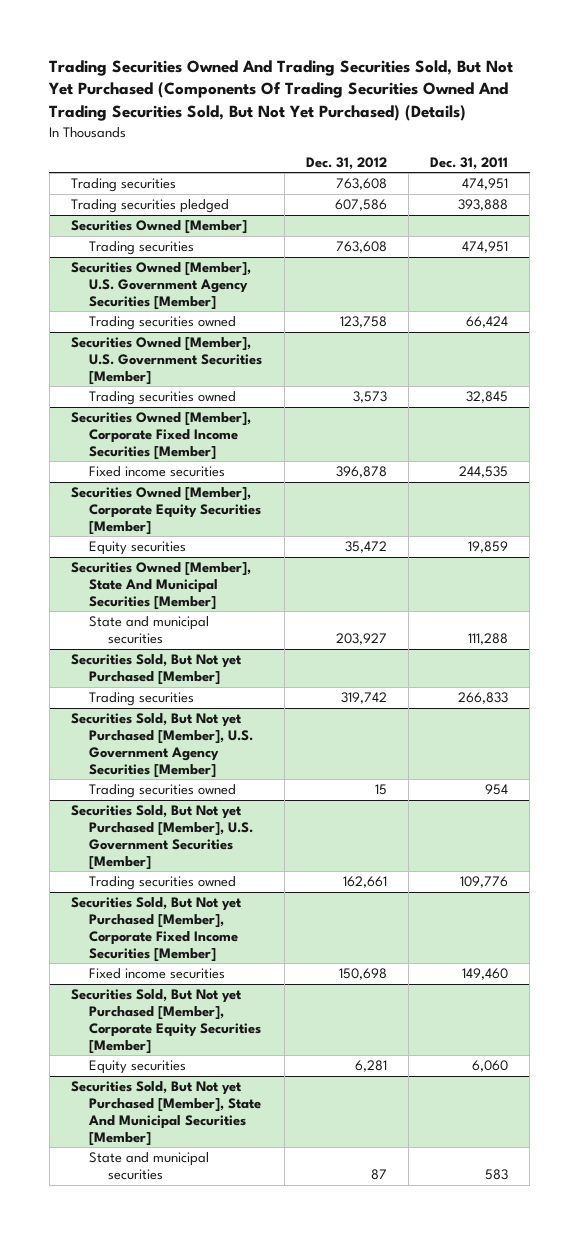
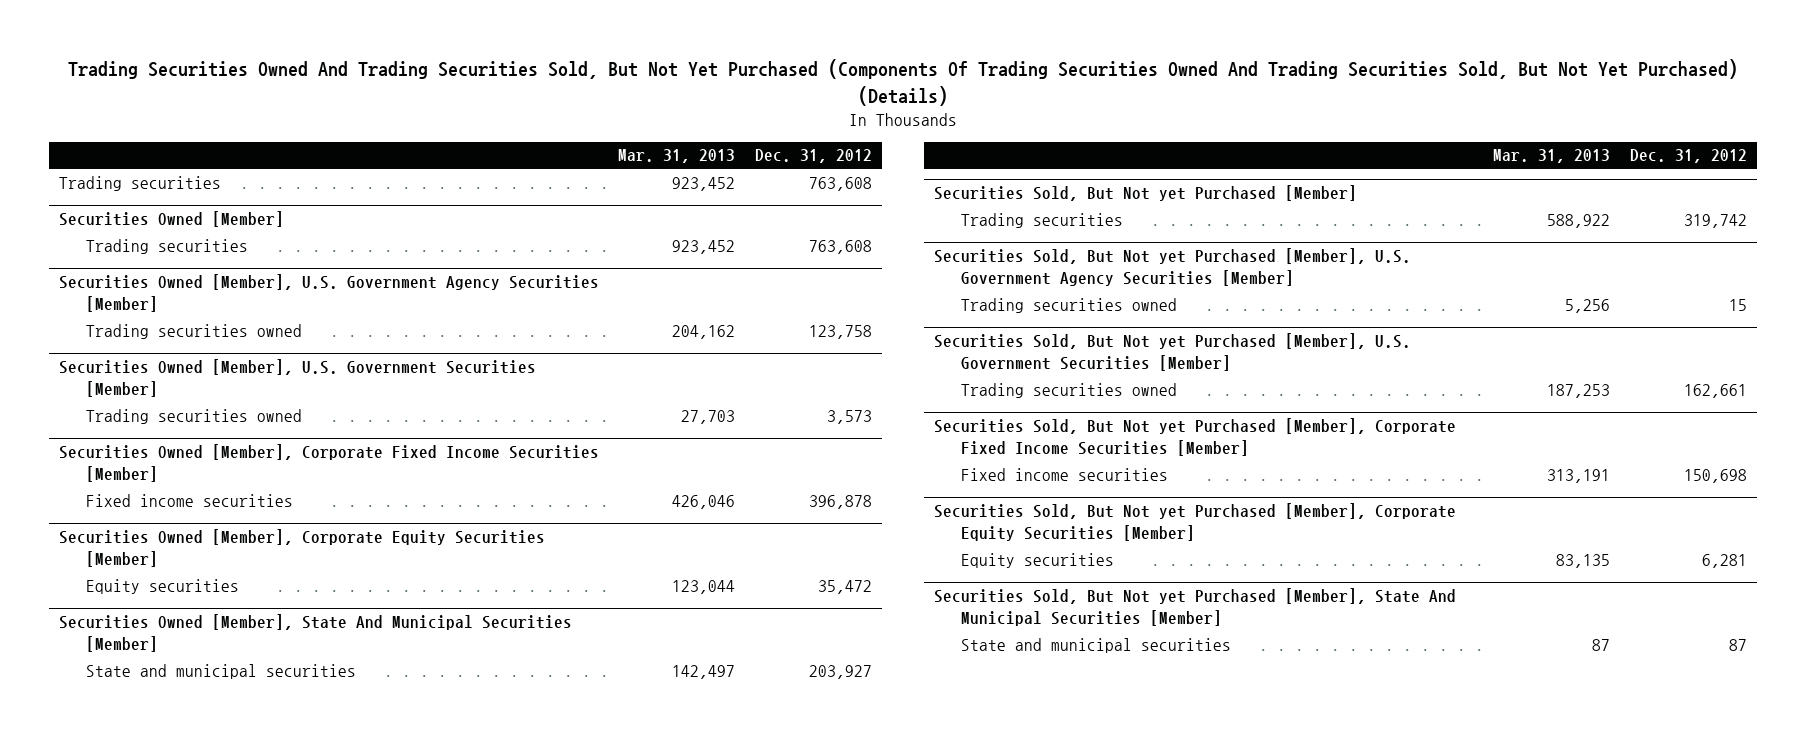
- | Dec. 31, 2012 | Dec. 31, 2011
+ | Mar. 31, 2013 | Dec. 31, 2012
- Trading securities pledged | 607,586 | 393,888

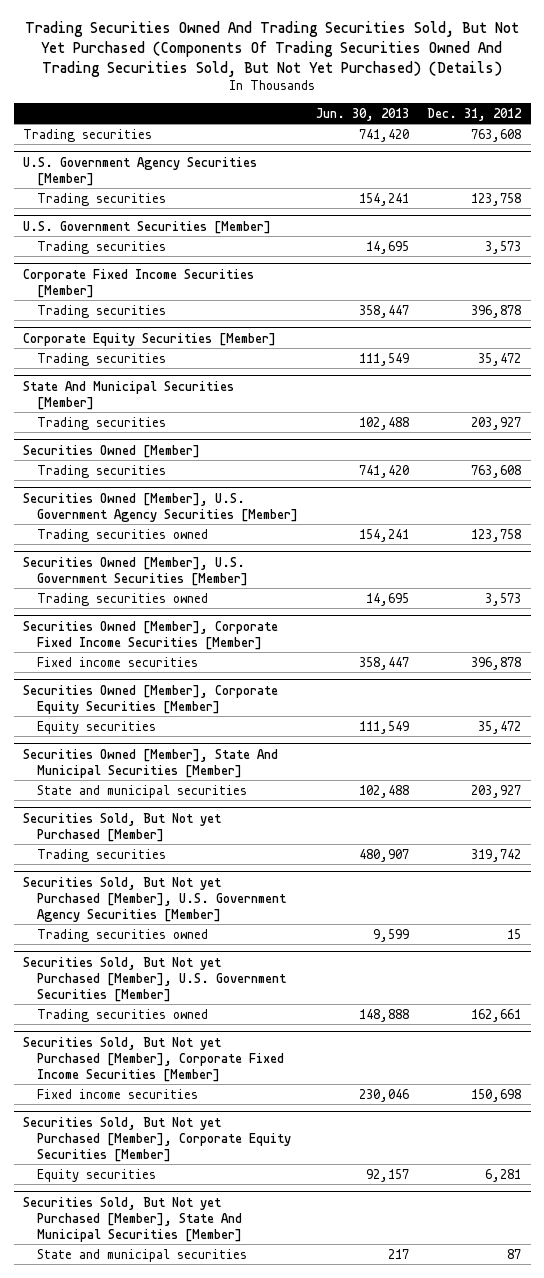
- | Mar. 31, 2013 | Dec. 31, 2012
+ | Jun. 30, 2013 | Dec. 31, 2012
+ U.S. Government Agency Securities [Member]
+ Trading securities | 154,241 | 123,758
+ U.S. Government Securities [Member]
+ Trading securities | 14,695 | 3,573
+ Corporate Fixed Income Securities [Member]
+ Trading securities | 358,447 | 396,878
+ Corporate Equity Securities [Member]
+ Trading securities | 111,549 | 35,472
+ State And Municipal Securities [Member]
+ Trading securities | 102,488 | 203,927

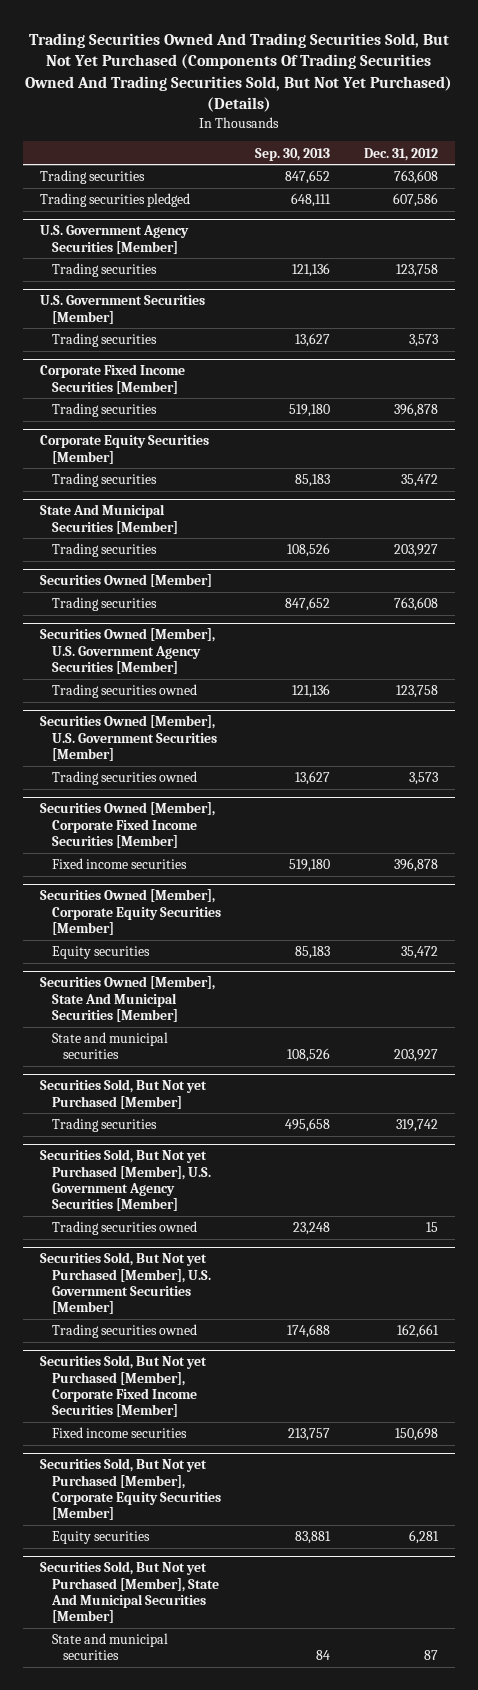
- | Jun. 30, 2013 | Dec. 31, 2012
+ | Sep. 30, 2013 | Dec. 31, 2012
+ Trading securities pledged | 648,111 | 607,586

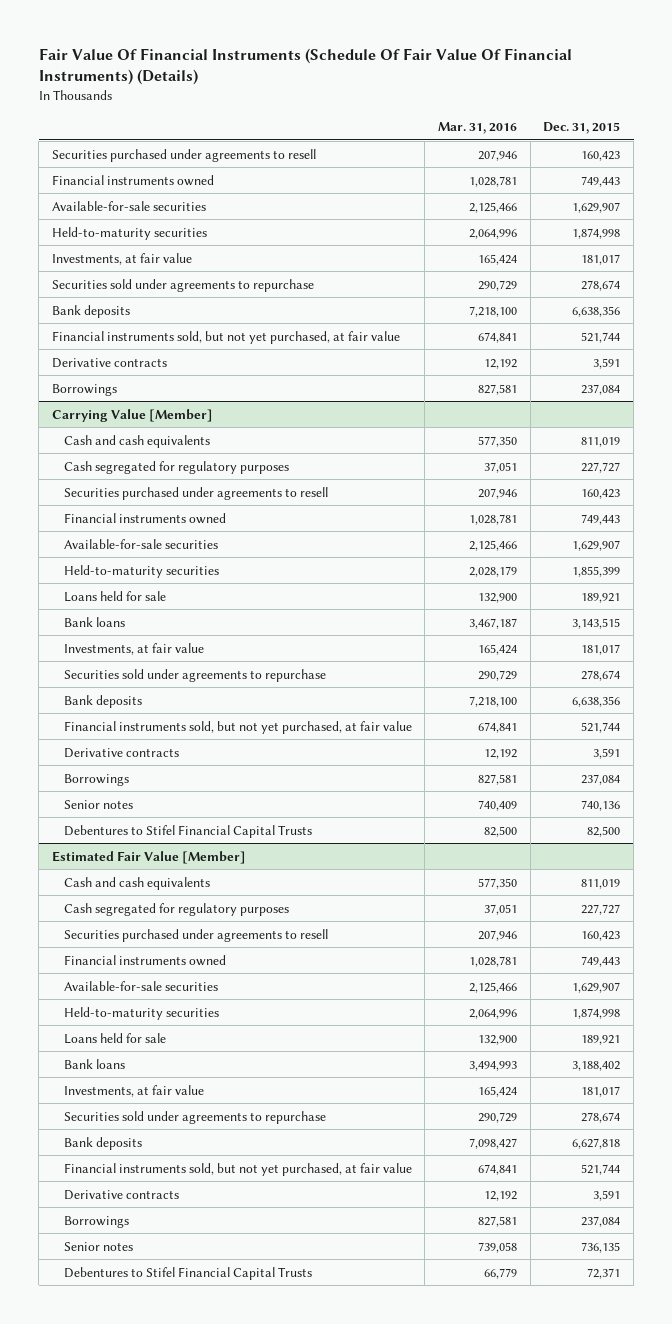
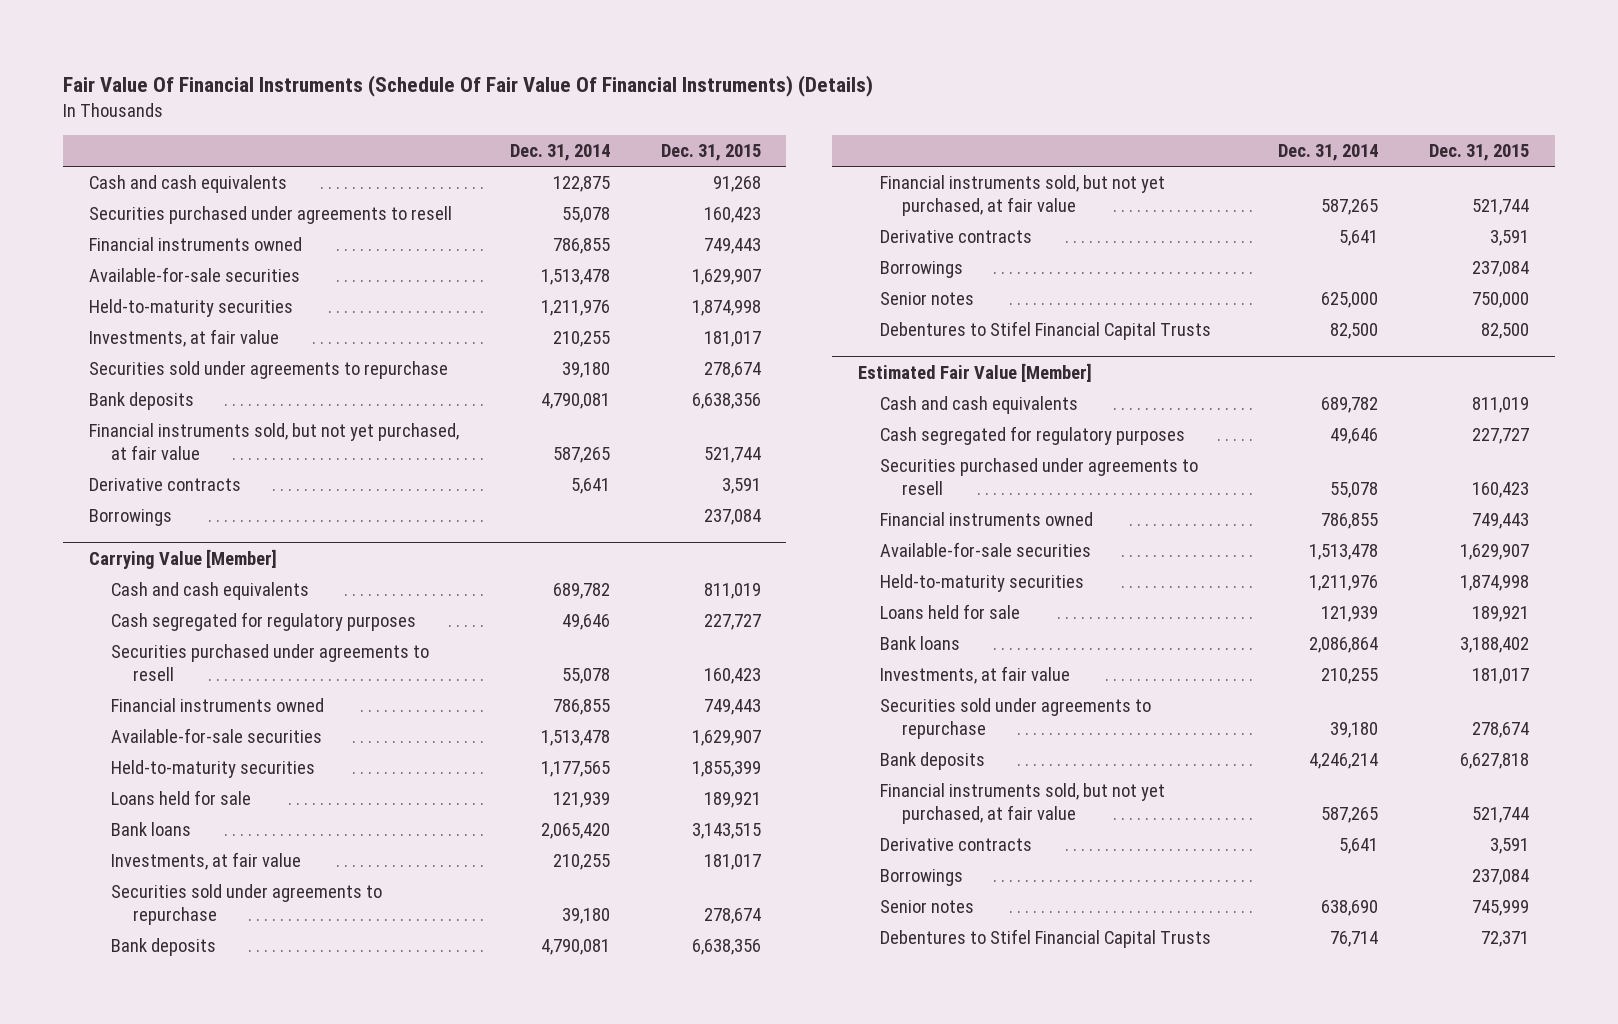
- | Mar. 31, 2016 | Dec. 31, 2015
+ | Dec. 31, 2014 | Dec. 31, 2015
+ Cash and cash equivalents | 122,875 | 91,268
@ Carrying Value [Member]
- Senior notes | 740,409 | 740,136
+ Senior notes | 625,000 | 750,000
@ Estimated Fair Value [Member]
- Senior notes | 739,058 | 736,135
+ Senior notes | 638,690 | 745,999

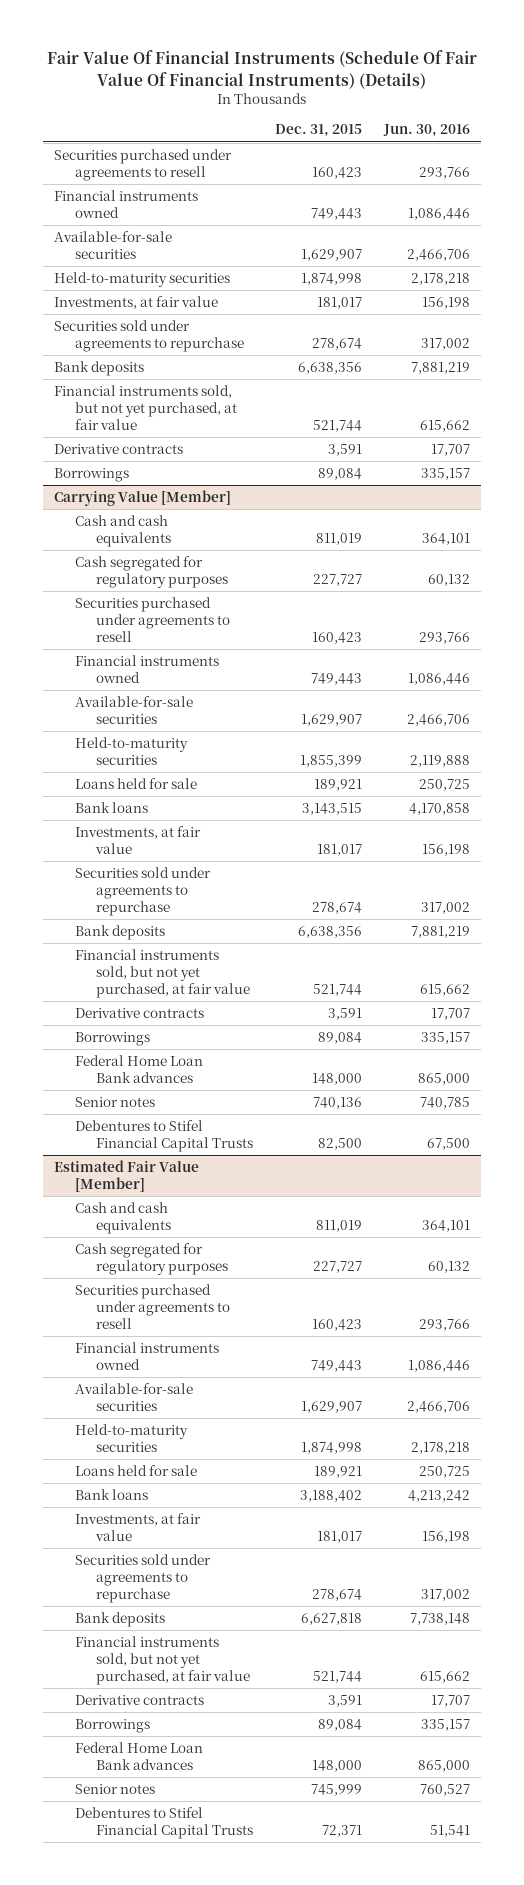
- | Dec. 31, 2014 | Dec. 31, 2015
+ | Dec. 31, 2015 | Jun. 30, 2016
- Cash and cash equivalents | 122,875 | 91,268
- Borrowings | | 237,084
+ Borrowings | 89,084 | 335,157
@ Carrying Value [Member]
- Borrowings | | 237,084
- Senior notes | 625,000 | 750,000
+ Borrowings | 89,084 | 335,157
+ Federal Home Loan Bank advances | 148,000 | 865,000
+ Senior notes | 740,136 | 740,785
@ Estimated Fair Value [Member]
- Borrowings | | 237,084
+ Borrowings | 89,084 | 335,157
+ Federal Home Loan Bank advances | 148,000 | 865,000

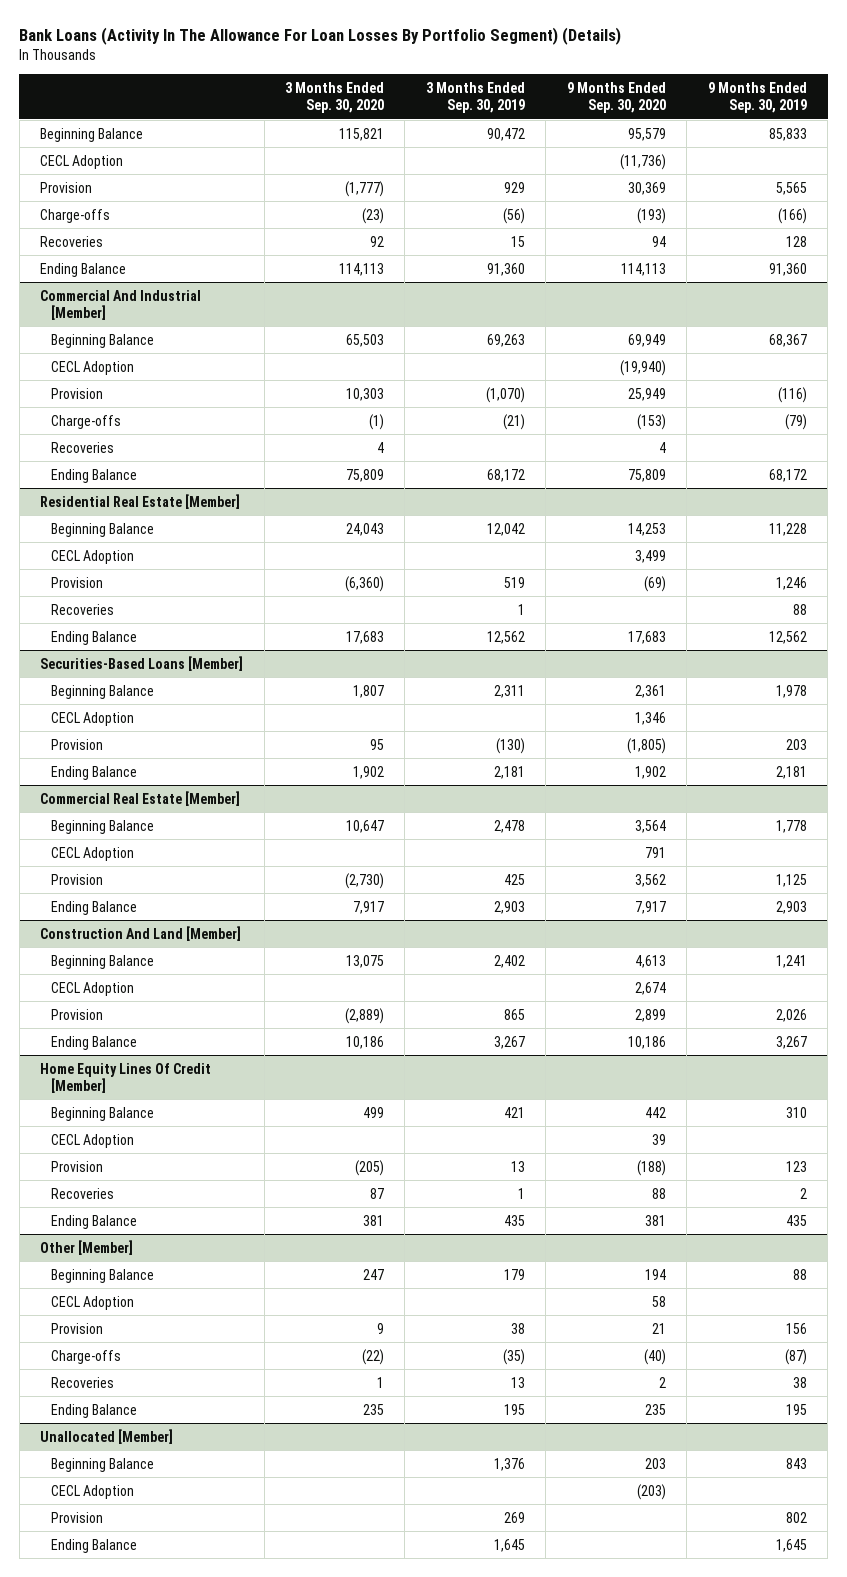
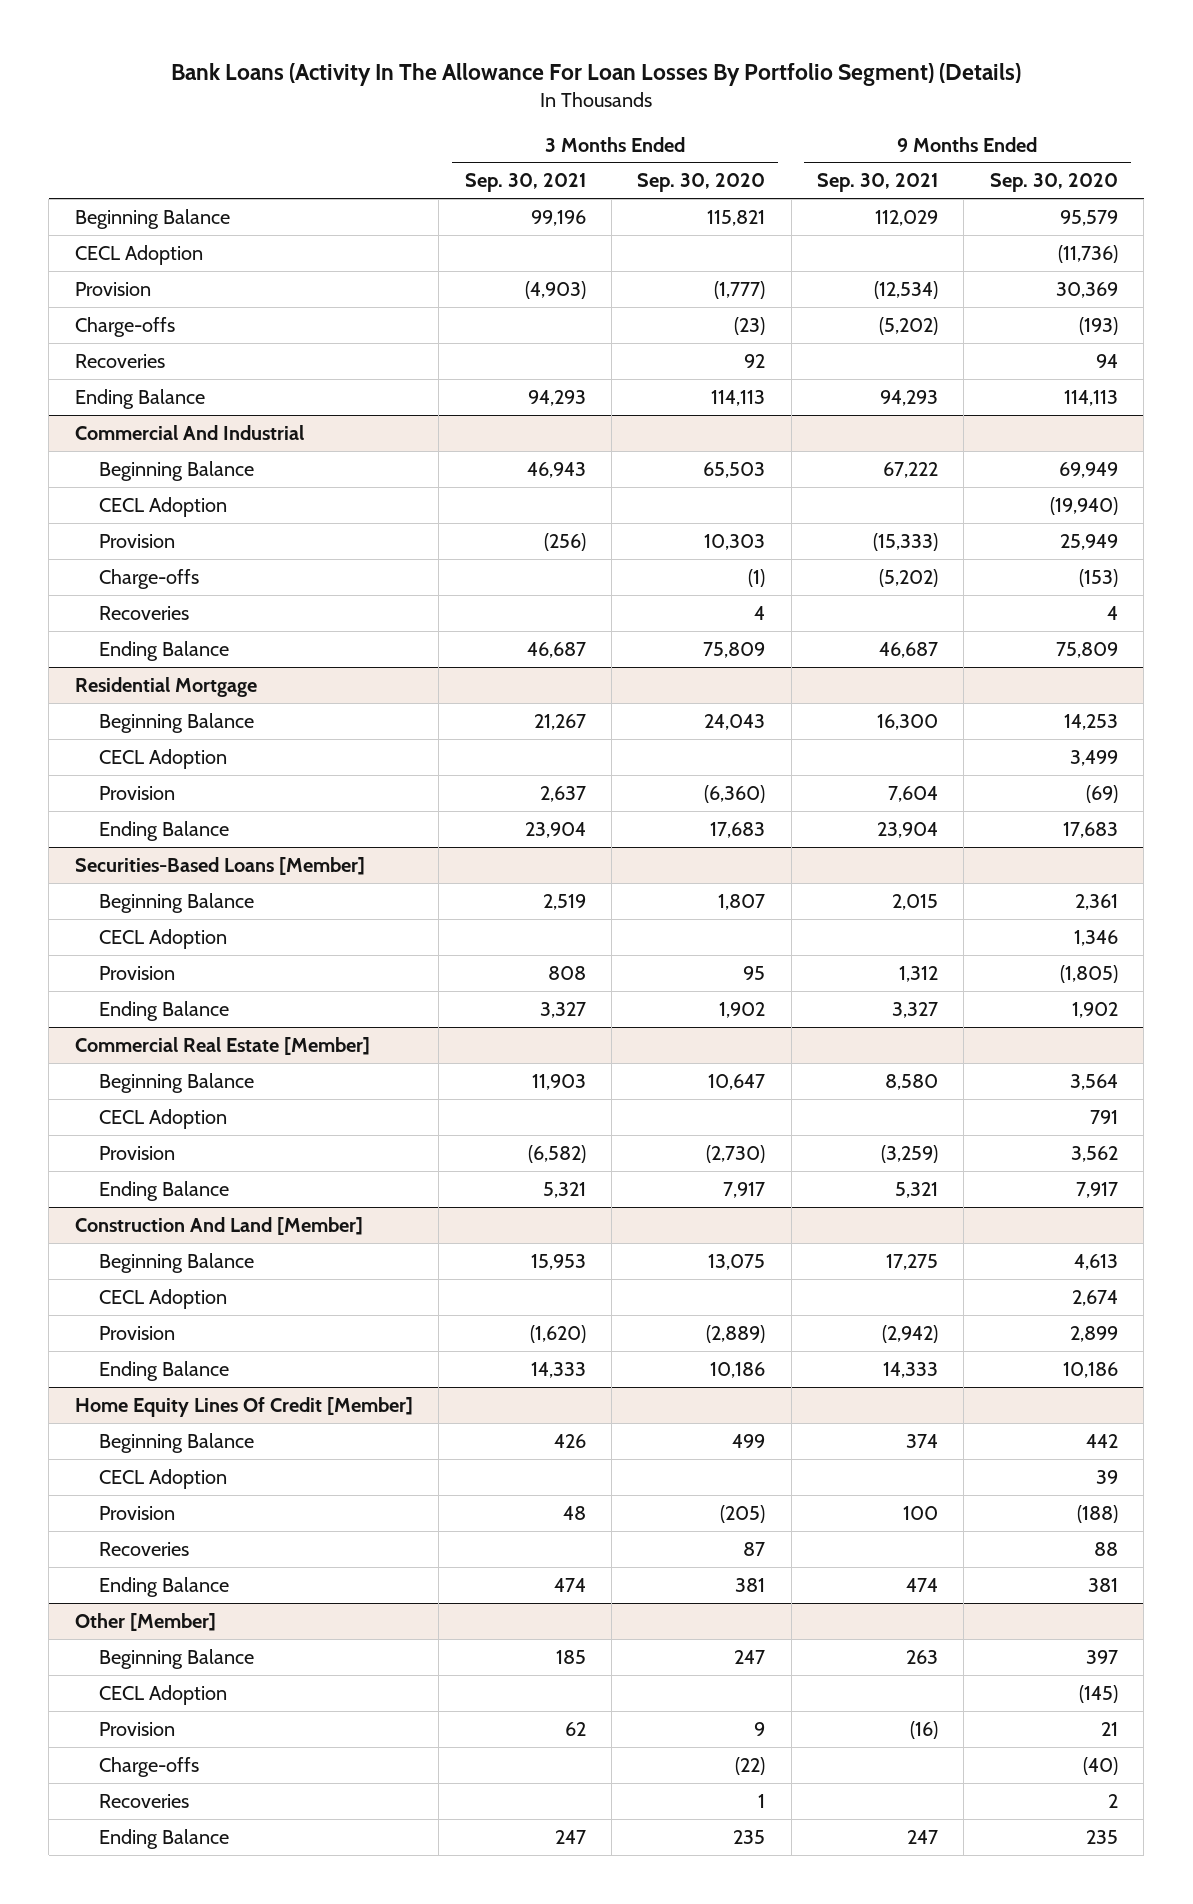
- | 3 Months Ended Sep. 30, 2020 | 3 Months Ended Sep. 30, 2019 | 9 Months Ended Sep. 30, 2020 | 9 Months Ended Sep. 30, 2019
+ | 3 Months Ended Sep. 30, 2021 | 3 Months Ended Sep. 30, 2020 | 9 Months Ended Sep. 30, 2021 | 9 Months Ended Sep. 30, 2020
- Commercial And Industrial [Member]
+ Commercial And Industrial
- Residential Real Estate [Member]
+ Residential Mortgage
- Recoveries | | 1 | | 88
@ Other [Member]
- Beginning Balance | 247 | 179 | 194 | 88
- CECL Adoption | | | 58 |
+ Beginning Balance | 185 | 247 | 263 | 397
+ CECL Adoption | | | | (145)
- Unallocated [Member]
- Beginning Balance | | 1,376 | 203 | 843
- CECL Adoption | | | (203) |
- Provision | | 269 | | 802
- Ending Balance | | 1,645 | | 1,645

